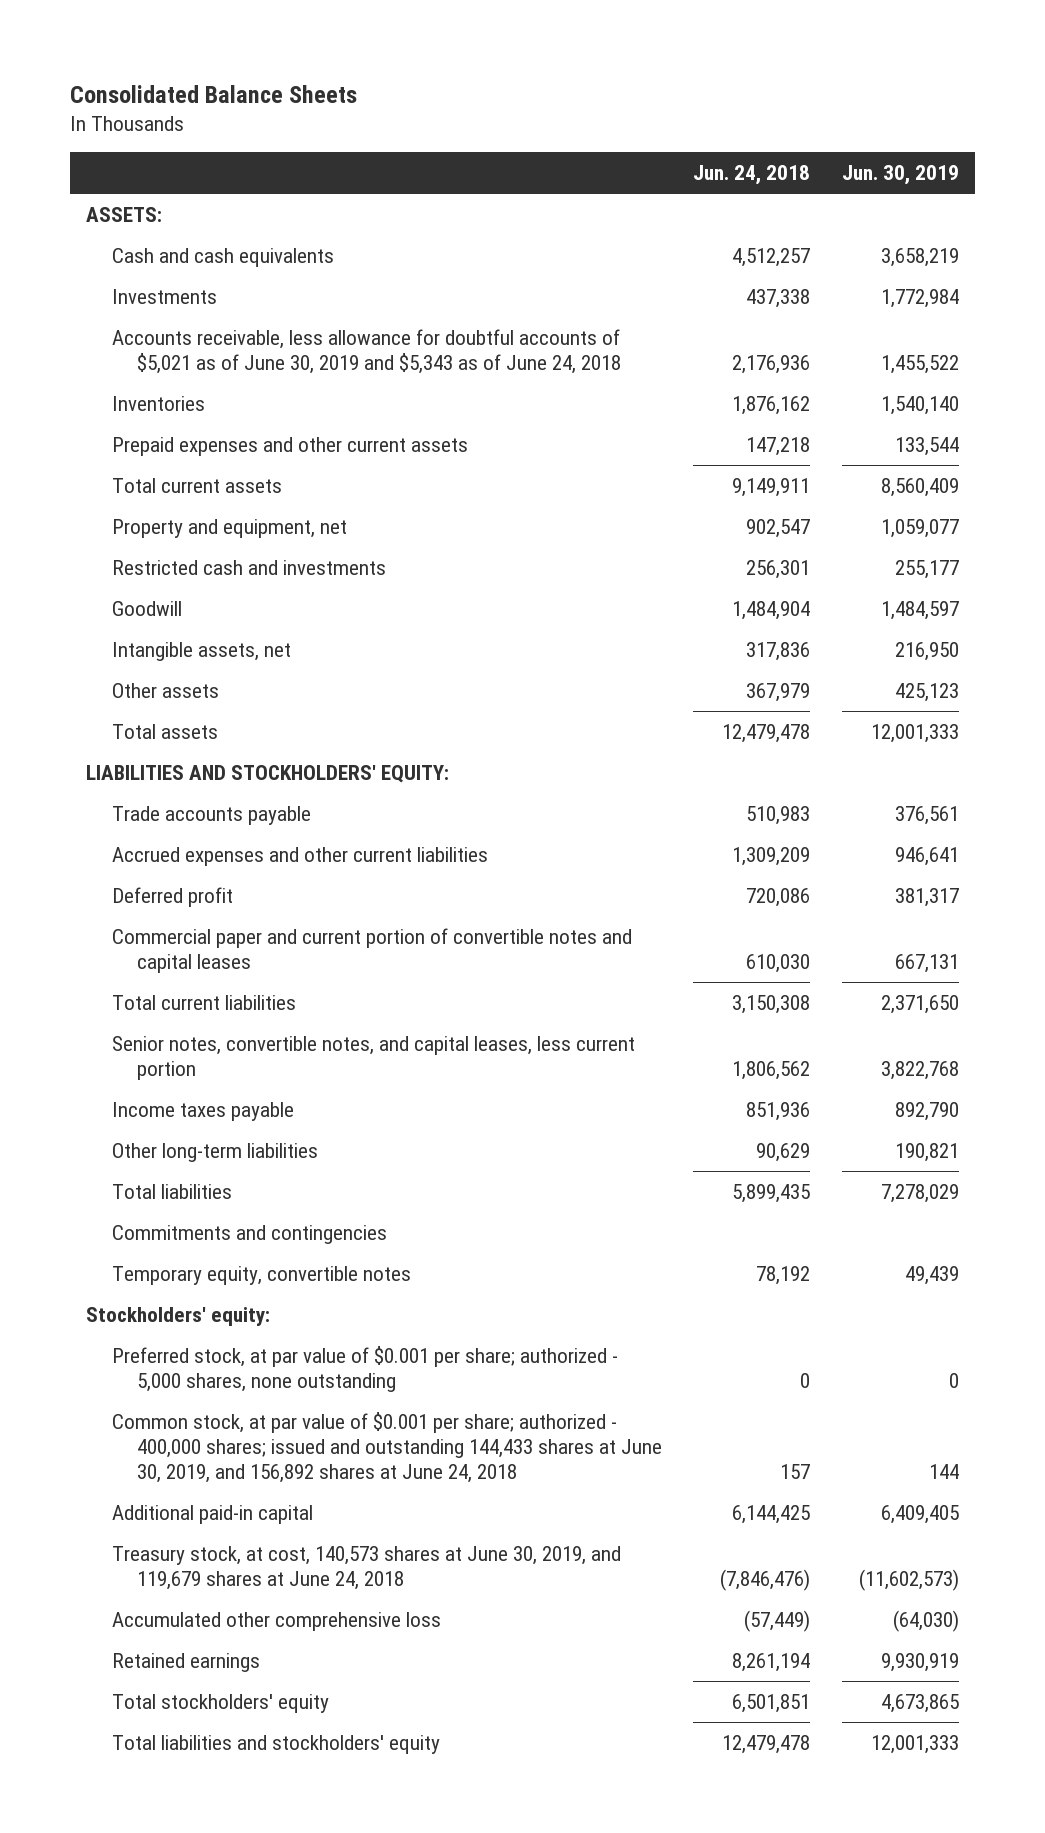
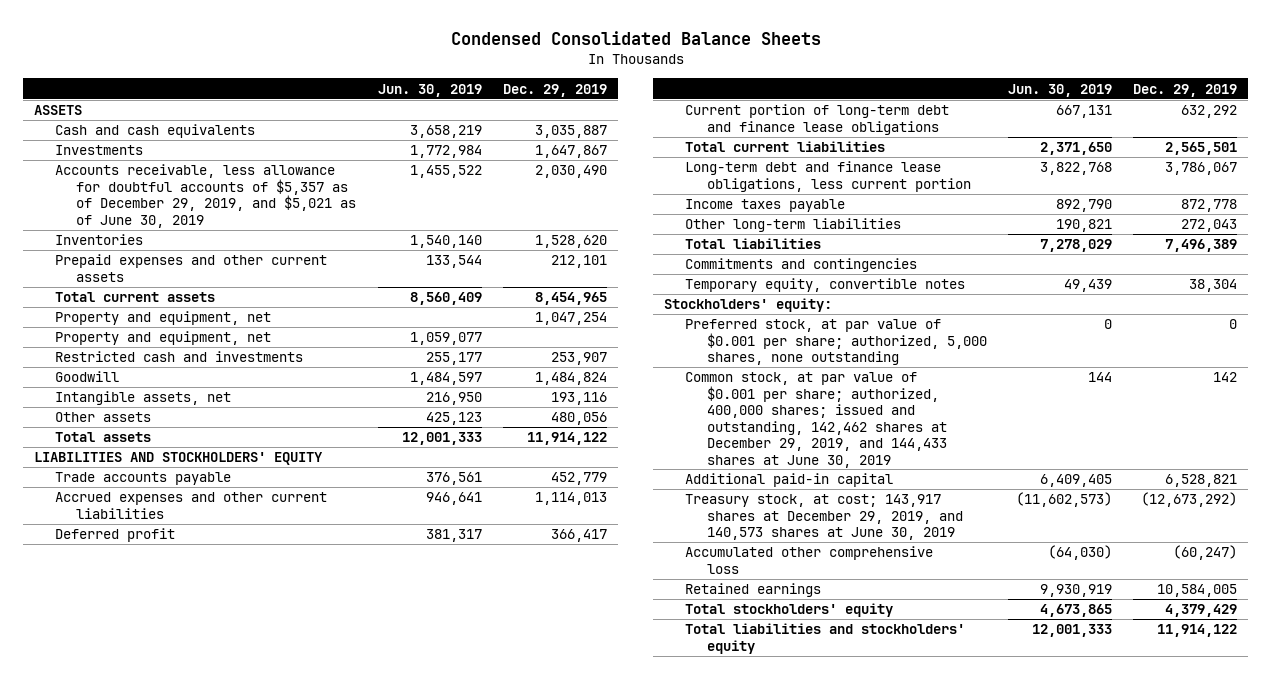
- Consolidated Balance Sheets
+ Condensed Consolidated Balance Sheets
- | Jun. 24, 2018 | Jun. 30, 2019
+ | Jun. 30, 2019 | Dec. 29, 2019
- ASSETS:
+ ASSETS
- Accounts receivable, less allowance for doubtful accounts of $5,021 as of June 30, 2019 and $5,343 as of June 24, 2018 | 2,176,936 | 1,455,522
+ Accounts receivable, less allowance for doubtful accounts of $5,357 as of December 29, 2019, and $5,021 as of June 30, 2019 | 1,455,522 | 2,030,490
+ Property and equipment, net | | 1,047,254
- LIABILITIES AND STOCKHOLDERS' EQUITY:
+ LIABILITIES AND STOCKHOLDERS' EQUITY
- Commercial paper and current portion of convertible notes and capital leases | 610,030 | 667,131
+ Current portion of long-term debt and finance lease obligations | 667,131 | 632,292
- Senior notes, convertible notes, and capital leases, less current portion | 1,806,562 | 3,822,768
+ Long-term debt and finance lease obligations, less current portion | 3,822,768 | 3,786,067
- Preferred stock, at par value of $0.001 per share; authorized - 5,000 shares, none outstanding | 0 | 0
- Common stock, at par value of $0.001 per share; authorized - 400,000 shares; issued and outstanding 144,433 shares at June 30, 2019, and 156,892 shares at June 24, 2018 | 157 | 144
+ Preferred stock, at par value of $0.001 per share; authorized, 5,000 shares, none outstanding | 0 | 0
+ Common stock, at par value of $0.001 per share; authorized, 400,000 shares; issued and outstanding, 142,462 shares at December 29, 2019, and 144,433 shares at June 30, 2019 | 144 | 142
- Treasury stock, at cost, 140,573 shares at June 30, 2019, and 119,679 shares at June 24, 2018 | (7,846,476) | (11,602,573)
+ Treasury stock, at cost; 143,917 shares at December 29, 2019, and 140,573 shares at June 30, 2019 | (11,602,573) | (12,673,292)

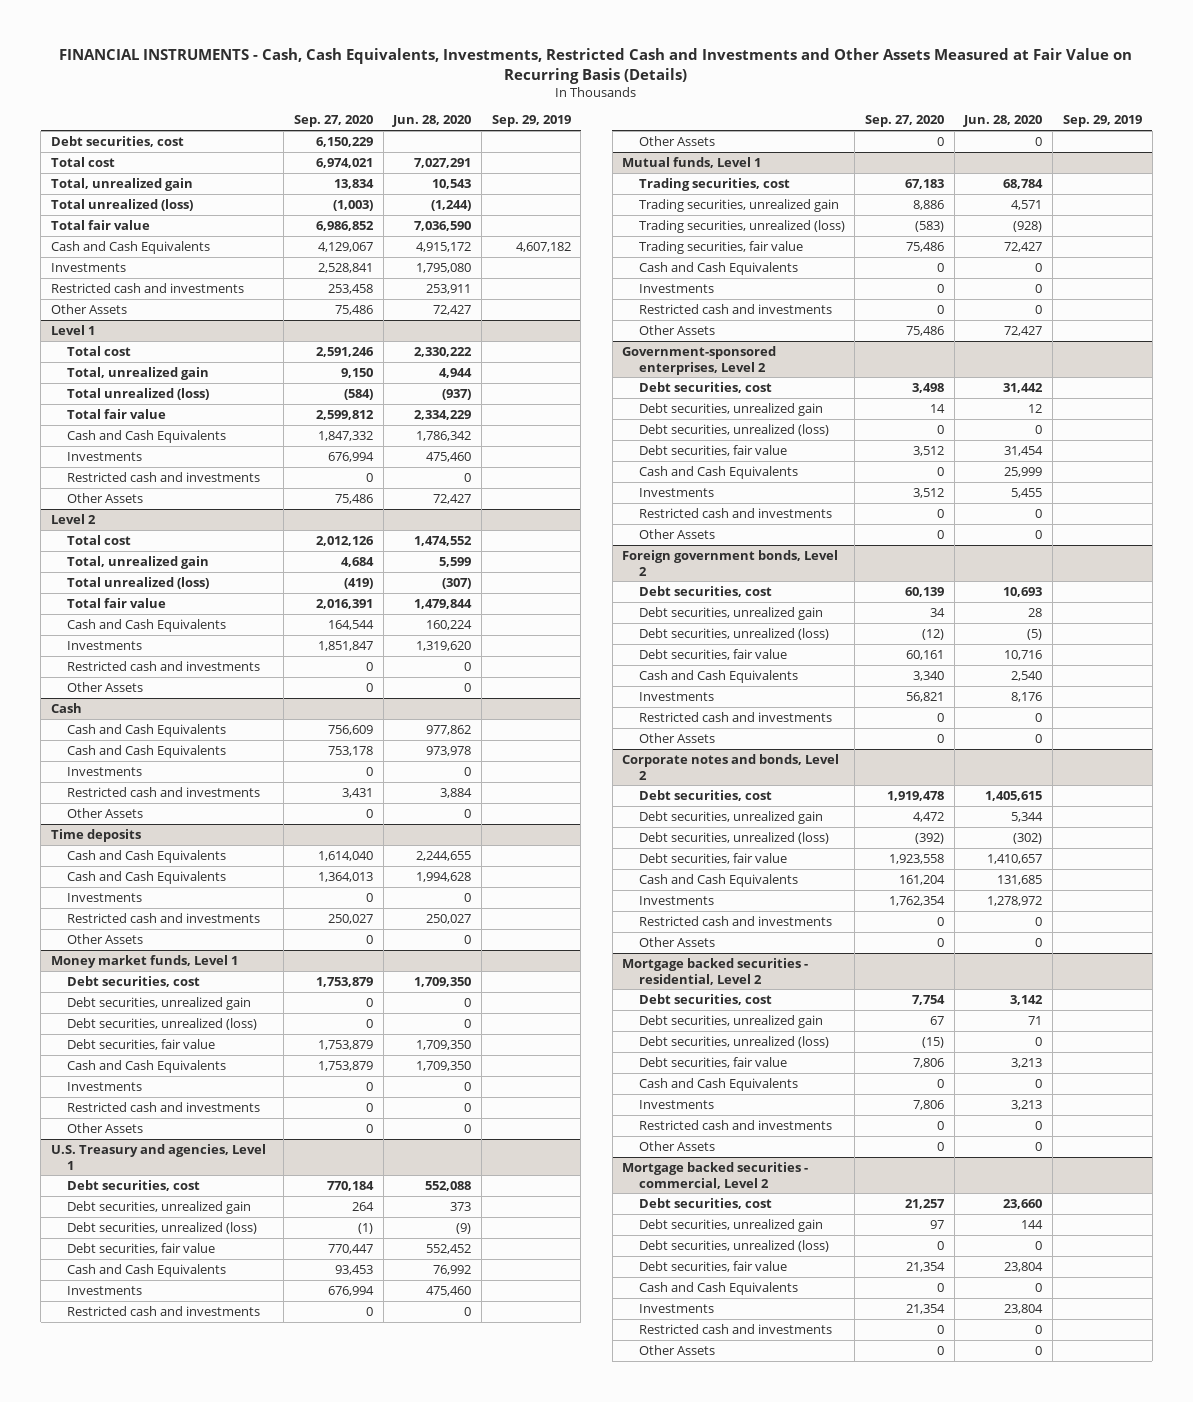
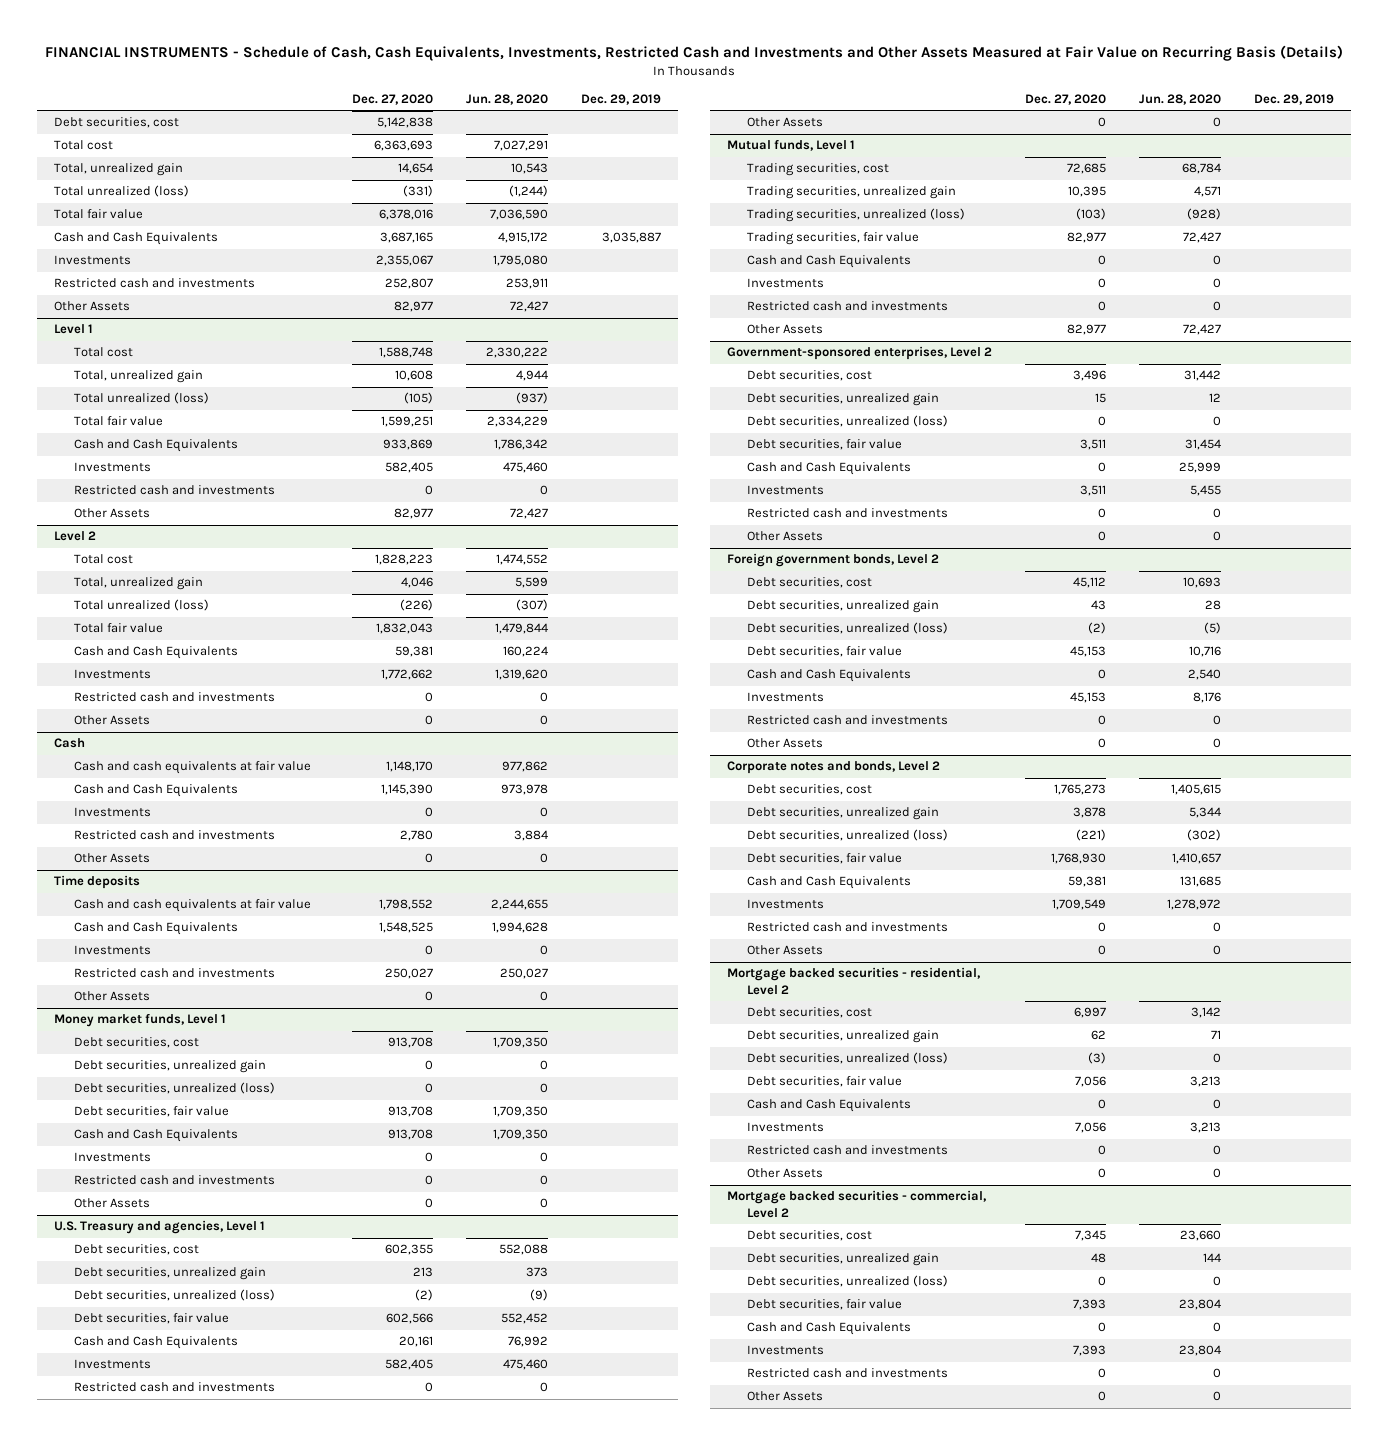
- FINANCIAL INSTRUMENTS - Cash, Cash Equivalents, Investments, Restricted Cash and Investments and Other Assets Measured at Fair Value on Recurring Basis (Details)
+ FINANCIAL INSTRUMENTS - Schedule of Cash, Cash Equivalents, Investments, Restricted Cash and Investments and Other Assets Measured at Fair Value on Recurring Basis (Details)
- | Sep. 27, 2020 | Jun. 28, 2020 | Sep. 29, 2019
+ | Dec. 27, 2020 | Jun. 28, 2020 | Dec. 29, 2019
@ Cash
- Cash and Cash Equivalents | 756,609 | 977,862 |
+ Cash and cash equivalents at fair value | 1,148,170 | 977,862 |
@ Time deposits
- Cash and Cash Equivalents | 1,614,040 | 2,244,655 |
+ Cash and cash equivalents at fair value | 1,798,552 | 2,244,655 |

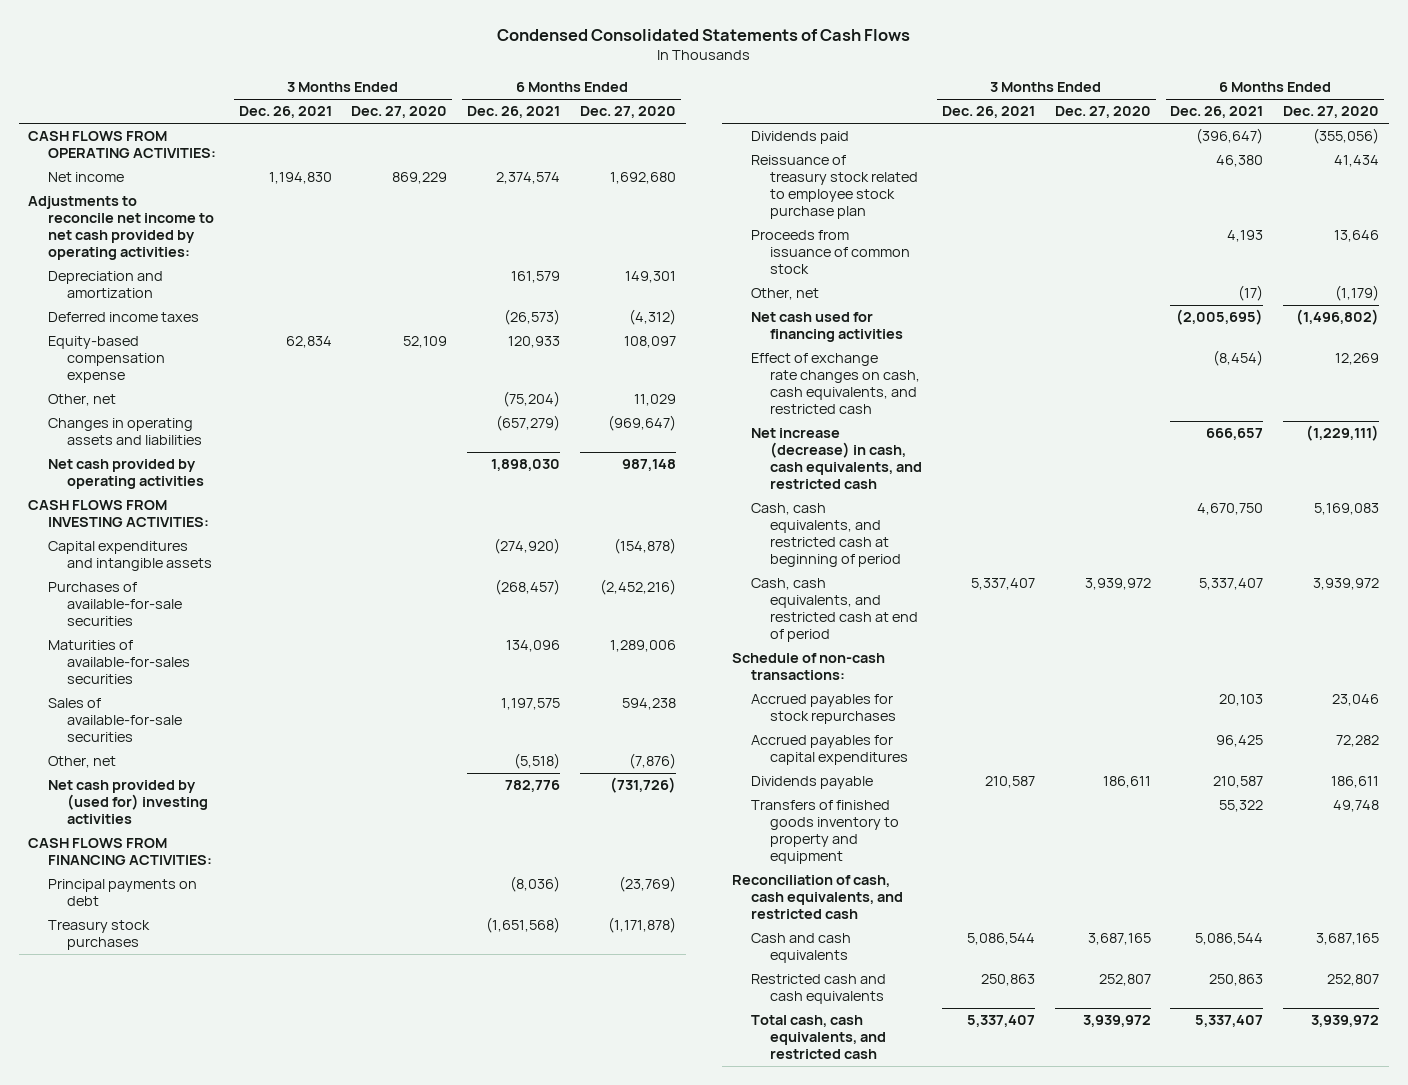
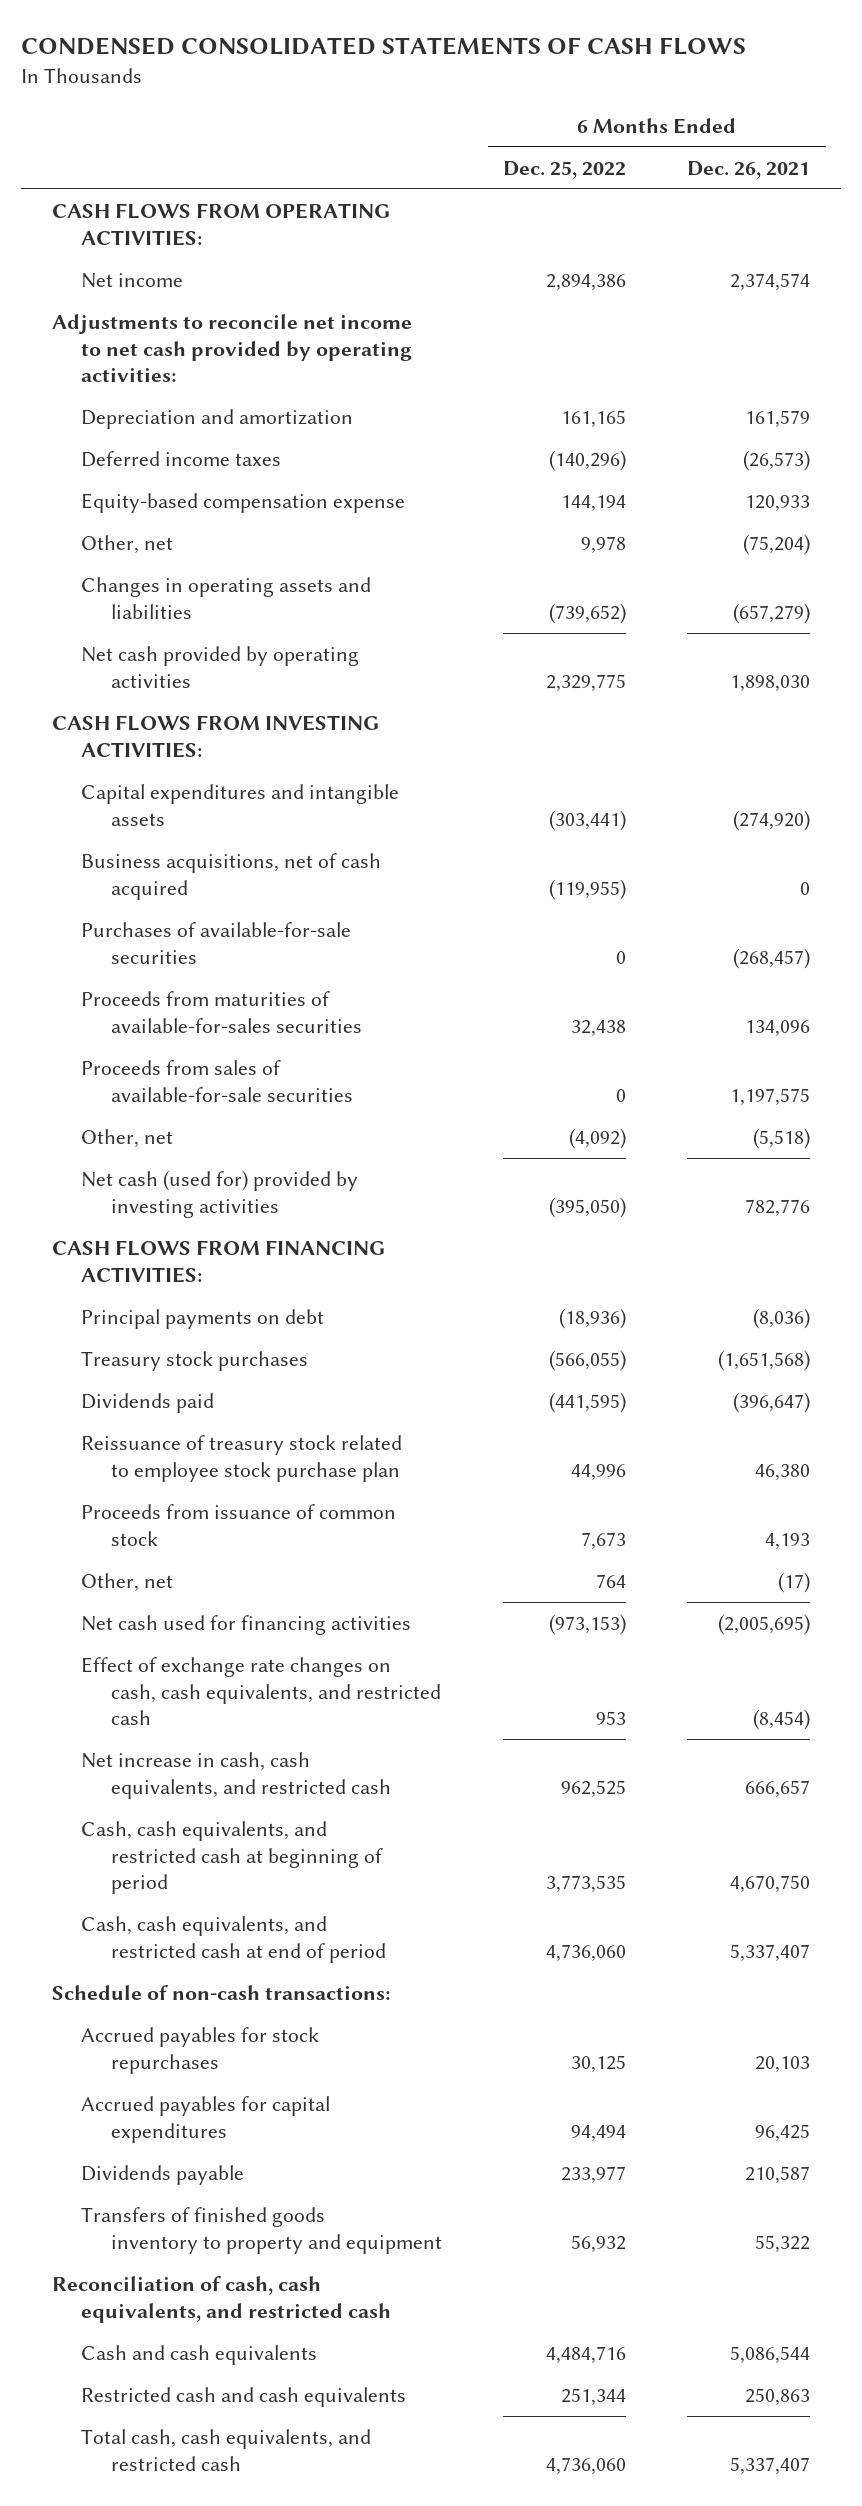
- Condensed Consolidated Statements of Cash Flows
+ CONDENSED CONSOLIDATED STATEMENTS OF CASH FLOWS
- | 3 Months Ended Dec. 26, 2021 | 3 Months Ended Dec. 27, 2020 | 6 Months Ended Dec. 26, 2021 | 6 Months Ended Dec. 27, 2020
+ | 6 Months Ended Dec. 25, 2022 | 6 Months Ended Dec. 26, 2021
+ Business acquisitions, net of cash acquired | (119,955) | 0
- Maturities of available-for-sales securities | | | 134,096 | 1,289,006
- Sales of available-for-sale securities | | | 1,197,575 | 594,238
+ Proceeds from maturities of available-for-sales securities | 32,438 | 134,096
+ Proceeds from sales of available-for-sale securities | 0 | 1,197,575
- Net cash provided by (used for) investing activities | | | 782,776 | (731,726)
+ Net cash (used for) provided by investing activities | (395,050) | 782,776
- Net increase (decrease) in cash, cash equivalents, and restricted cash | | | 666,657 | (1,229,111)
+ Net increase in cash, cash equivalents, and restricted cash | 962,525 | 666,657

